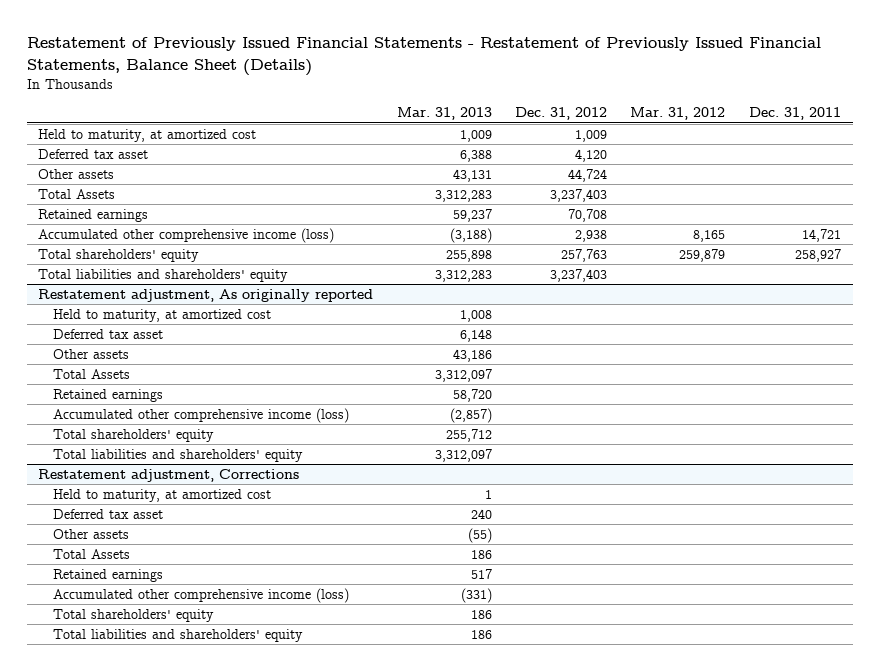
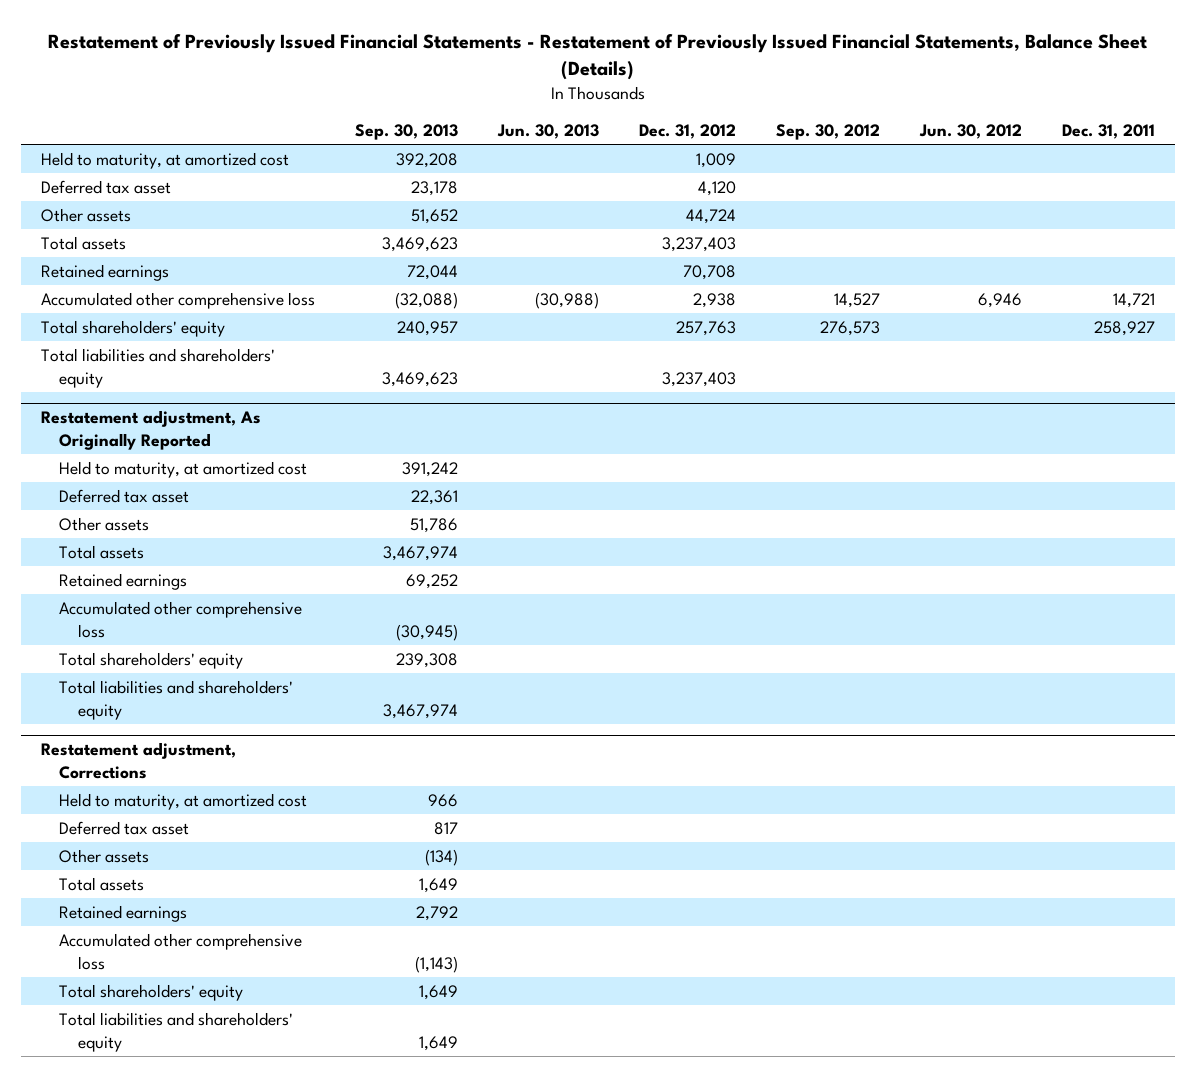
- | Mar. 31, 2013 | Dec. 31, 2012 | Mar. 31, 2012 | Dec. 31, 2011
+ | Sep. 30, 2013 | Jun. 30, 2013 | Dec. 31, 2012 | Sep. 30, 2012 | Jun. 30, 2012 | Dec. 31, 2011
- Total Assets | 3,312,283 | 3,237,403 | |
+ Total assets | 3,469,623 | | 3,237,403 | | |
- Accumulated other comprehensive income (loss) | (3,188) | 2,938 | 8,165 | 14,721
+ Accumulated other comprehensive loss | (32,088) | (30,988) | 2,938 | 14,527 | 6,946 | 14,721
- Restatement adjustment, As originally reported
+ Restatement adjustment, As Originally Reported
- Total Assets | 3,312,097 | | |
+ Total assets | 3,467,974 | | | | |
- Accumulated other comprehensive income (loss) | (2,857) | | |
+ Accumulated other comprehensive loss | (30,945) | | | | |
@ Restatement adjustment, Corrections
- Total Assets | 186 | | |
+ Total assets | 1,649 | | | | |
- Accumulated other comprehensive income (loss) | (331) | | |
+ Accumulated other comprehensive loss | (1,143) | | | | |

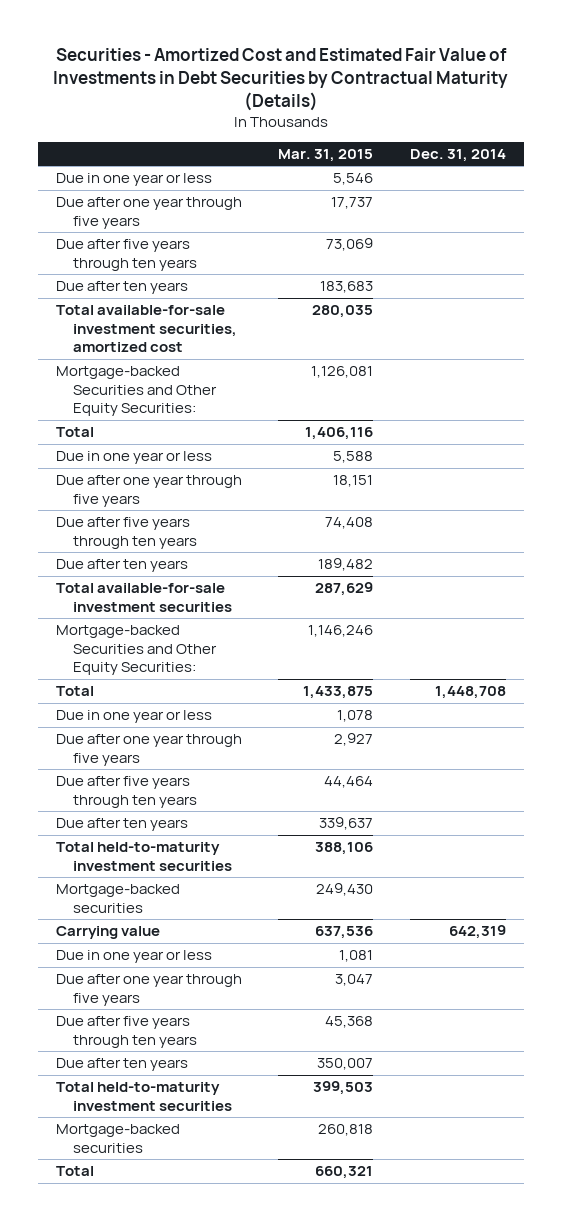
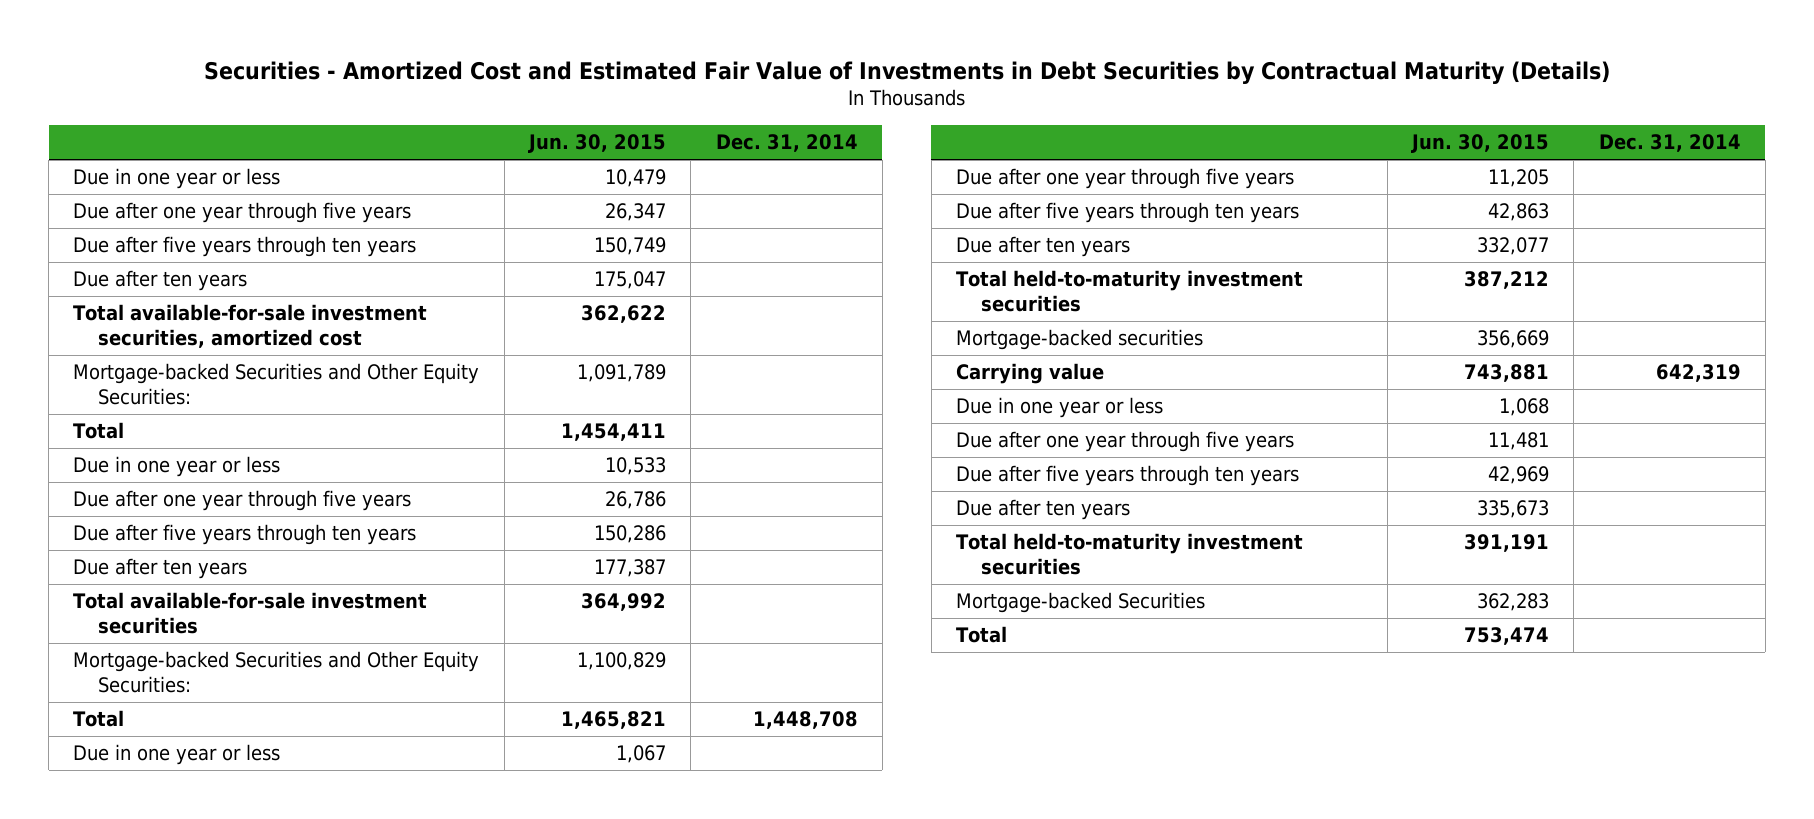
- | Mar. 31, 2015 | Dec. 31, 2014
+ | Jun. 30, 2015 | Dec. 31, 2014
- Mortgage-backed securities | 260,818 |
+ Mortgage-backed Securities | 362,283 |

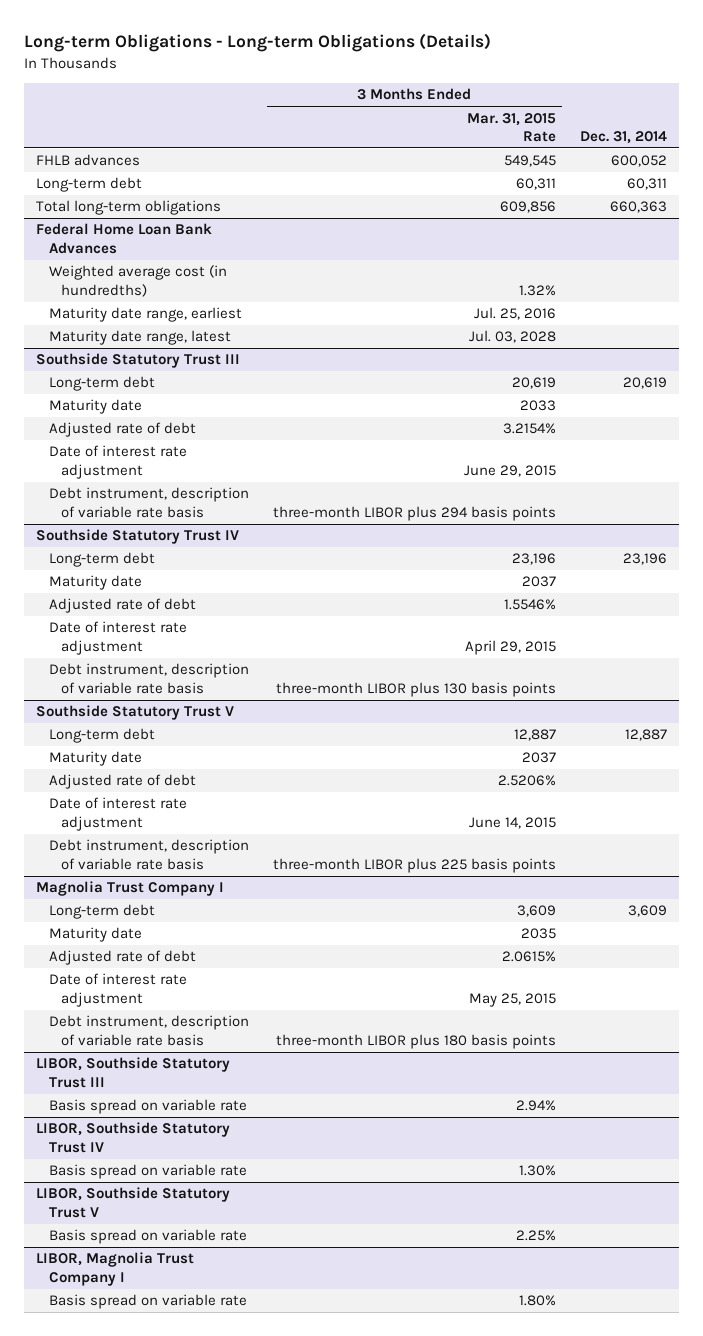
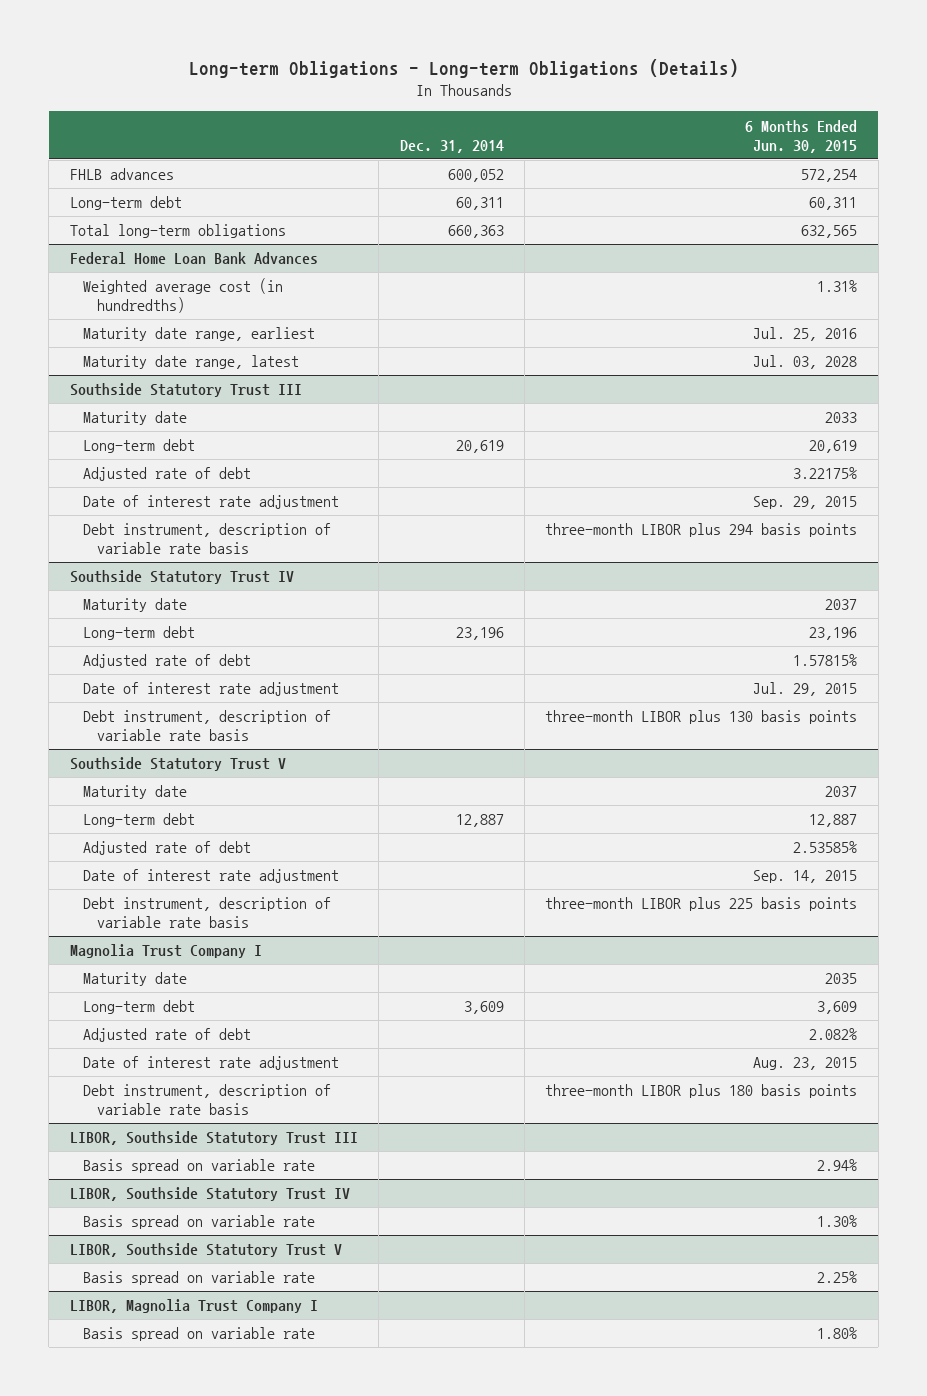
- | 3 Months Ended Mar. 31, 2015 Rate | Dec. 31, 2014
+ | Dec. 31, 2014 | 6 Months Ended Jun. 30, 2015
@ Southside Statutory Trust III
moved down: Long-term debt | 20,619 | 20,619
@ Southside Statutory Trust IV
moved down: Long-term debt | 23,196 | 23,196
@ Southside Statutory Trust V
moved down: Long-term debt | 12,887 | 12,887
@ Magnolia Trust Company I
moved down: Long-term debt | 3,609 | 3,609

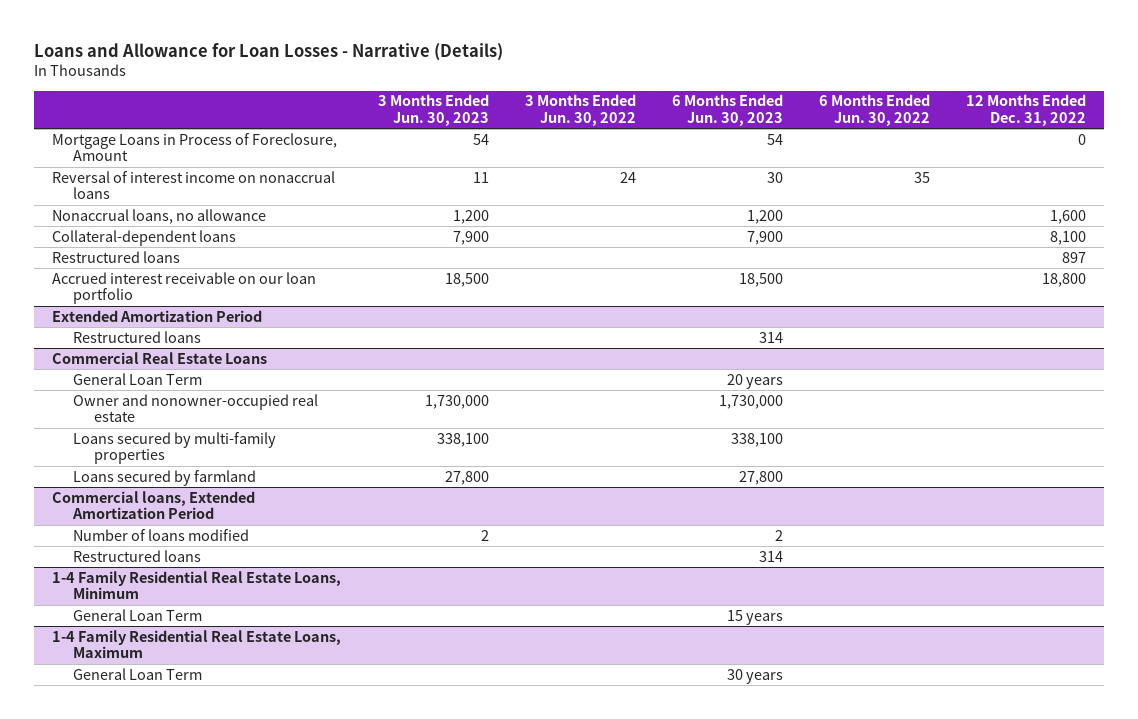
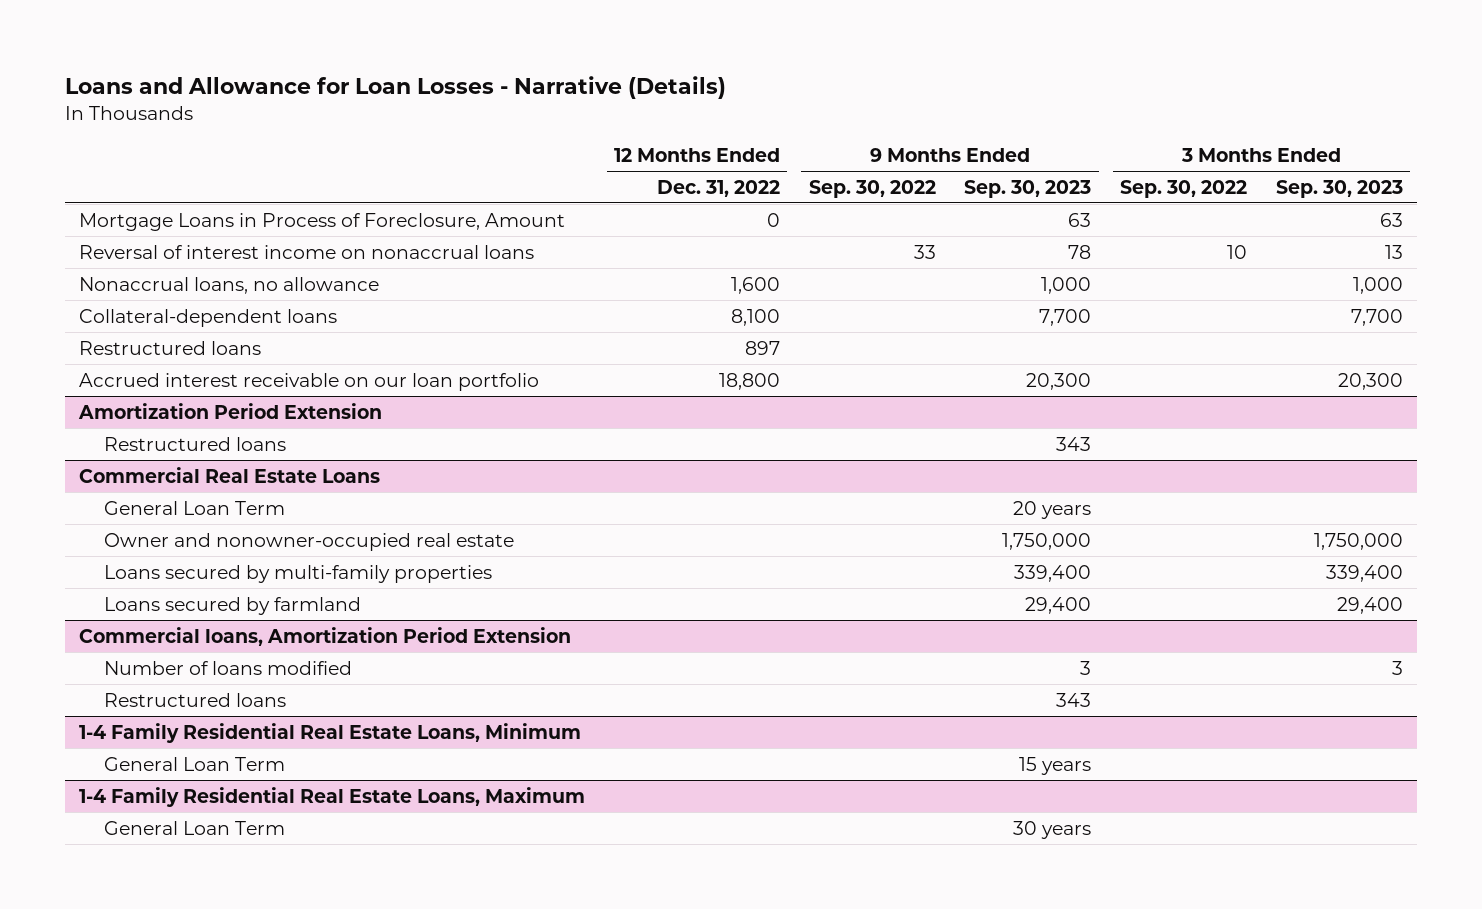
- | 3 Months Ended Jun. 30, 2023 | 3 Months Ended Jun. 30, 2022 | 6 Months Ended Jun. 30, 2023 | 6 Months Ended Jun. 30, 2022 | 12 Months Ended Dec. 31, 2022
+ | 12 Months Ended Dec. 31, 2022 | 9 Months Ended Sep. 30, 2022 | 9 Months Ended Sep. 30, 2023 | 3 Months Ended Sep. 30, 2022 | 3 Months Ended Sep. 30, 2023
- Extended Amortization Period
+ Amortization Period Extension
- Commercial loans, Extended Amortization Period
+ Commercial loans, Amortization Period Extension

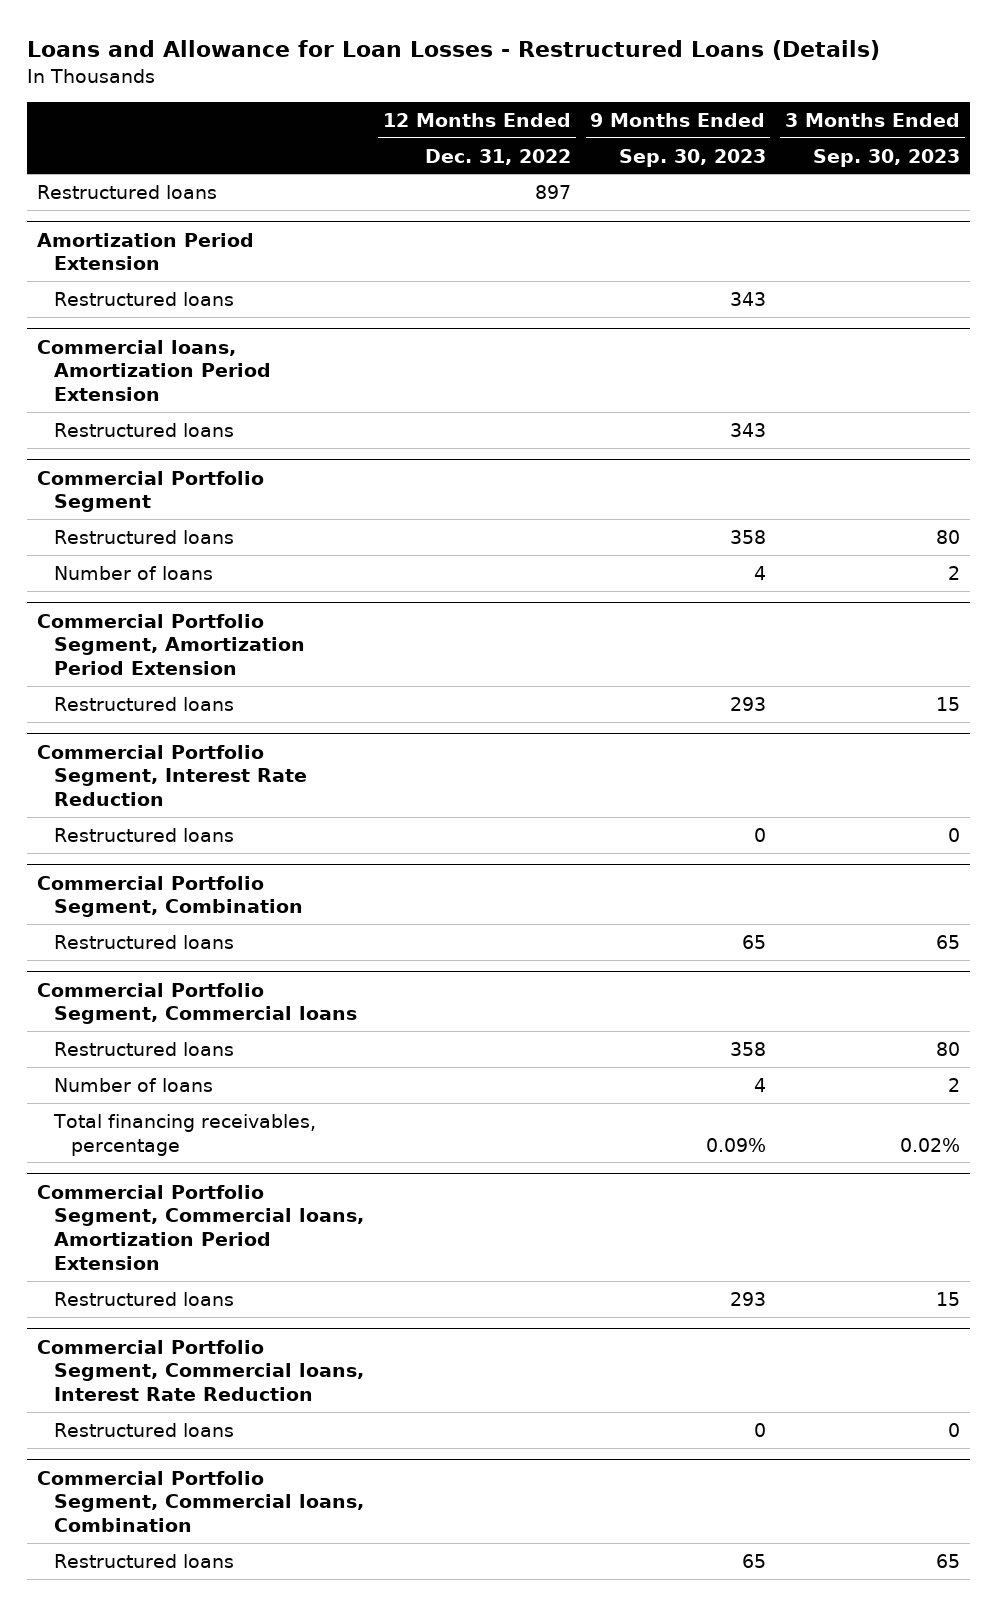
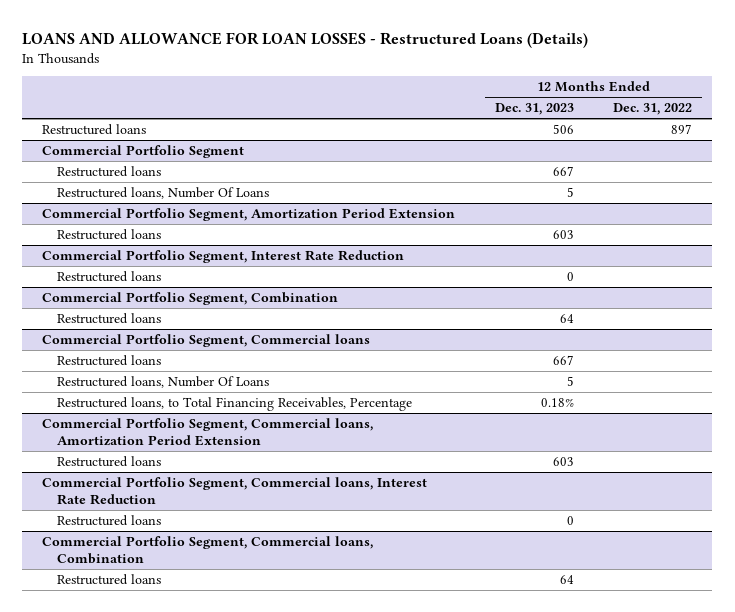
- Loans and Allowance for Loan Losses - Restructured Loans (Details)
+ LOANS AND ALLOWANCE FOR LOAN LOSSES - Restructured Loans (Details)
- | 12 Months Ended Dec. 31, 2022 | 9 Months Ended Sep. 30, 2023 | 3 Months Ended Sep. 30, 2023
+ | 12 Months Ended Dec. 31, 2023 | 12 Months Ended Dec. 31, 2022
- Amortization Period Extension
- Restructured loans | | 343 |
- Commercial loans, Amortization Period Extension
- Restructured loans | | 343 |
@ Commercial Portfolio Segment
- Number of loans | | 4 | 2
+ Restructured loans, Number Of Loans | 5 |
@ Commercial Portfolio Segment, Commercial loans
- Number of loans | | 4 | 2
- Total financing receivables, percentage | | 0.09% | 0.02%
+ Restructured loans, Number Of Loans | 5 |
+ Restructured loans, to Total Financing Receivables, Percentage | 0.18% |

